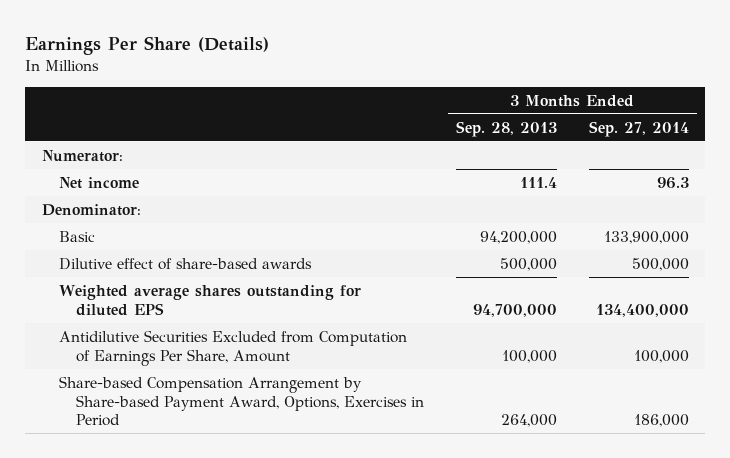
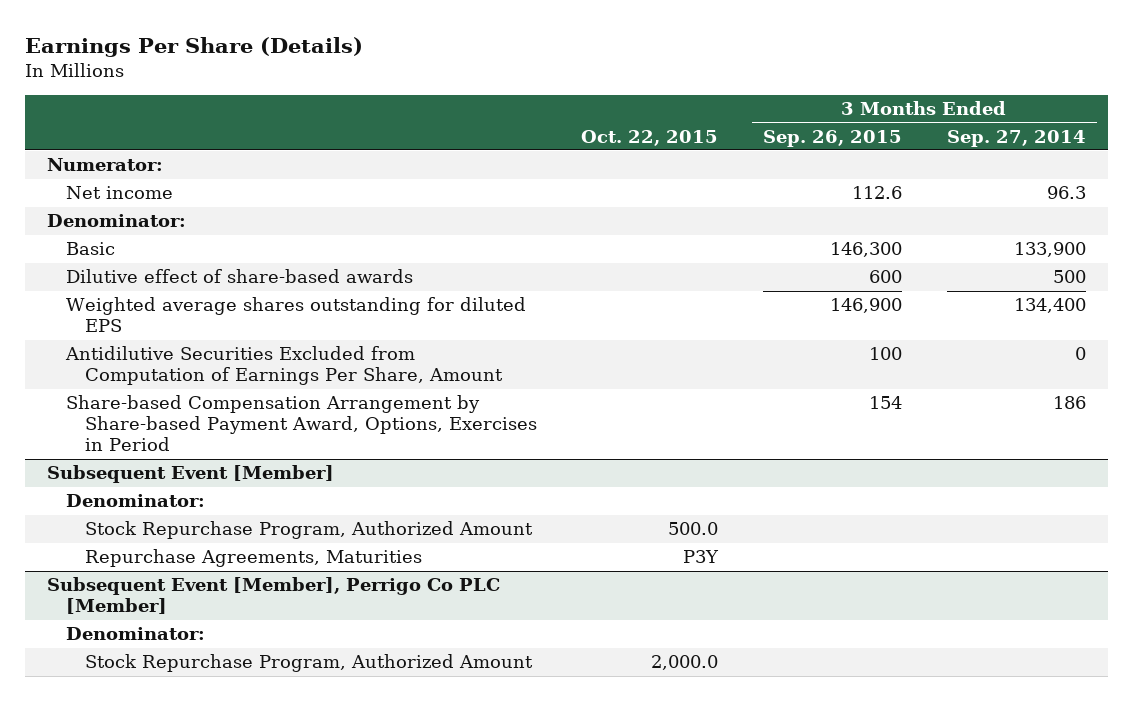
- | 3 Months Ended Sep. 28, 2013 | 3 Months Ended Sep. 27, 2014
+ | Oct. 22, 2015 | 3 Months Ended Sep. 26, 2015 | 3 Months Ended Sep. 27, 2014
- Basic | 94,200,000 | 133,900,000
- Dilutive effect of share-based awards | 500,000 | 500,000
- Weighted average shares outstanding for diluted EPS | 94,700,000 | 134,400,000
- Antidilutive Securities Excluded from Computation of Earnings Per Share, Amount | 100,000 | 100,000
- Share-based Compensation Arrangement by Share-based Payment Award, Options, Exercises in Period | 264,000 | 186,000
+ Basic | | 146,300 | 133,900
+ Dilutive effect of share-based awards | | 600 | 500
+ Weighted average shares outstanding for diluted EPS | | 146,900 | 134,400
+ Antidilutive Securities Excluded from Computation of Earnings Per Share, Amount | | 100 | 0
+ Share-based Compensation Arrangement by Share-based Payment Award, Options, Exercises in Period | | 154 | 186
+ Subsequent Event [Member]
+ Denominator:
+ Stock Repurchase Program, Authorized Amount | 500.0 | |
+ Repurchase Agreements, Maturities | P3Y | |
+ Subsequent Event [Member], Perrigo Co PLC [Member]
+ Denominator:
+ Stock Repurchase Program, Authorized Amount | 2,000.0 | |

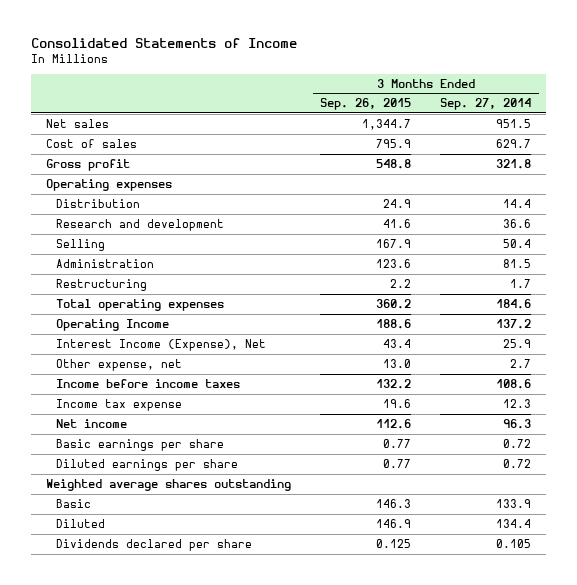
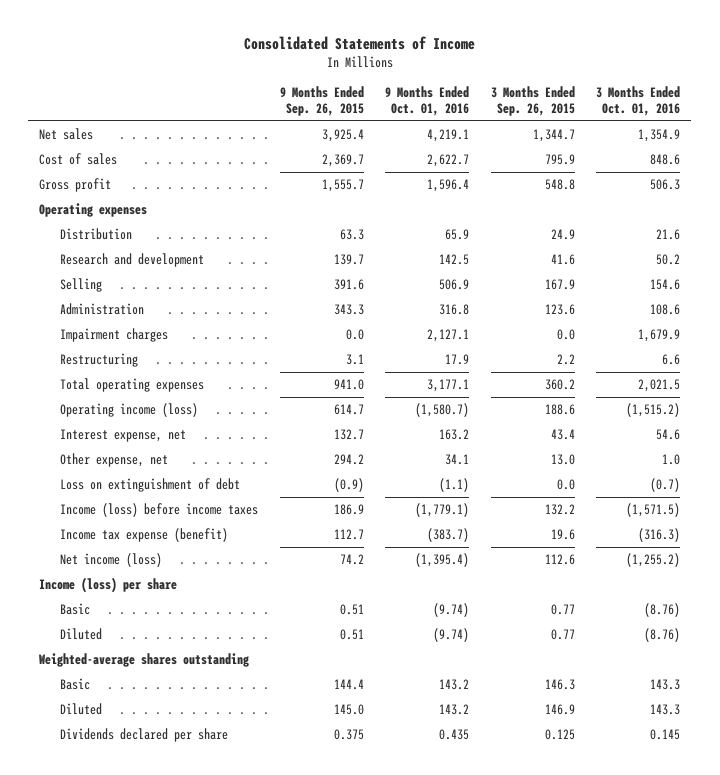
- | 3 Months Ended Sep. 26, 2015 | 3 Months Ended Sep. 27, 2014
+ | 9 Months Ended Sep. 26, 2015 | 9 Months Ended Oct. 01, 2016 | 3 Months Ended Sep. 26, 2015 | 3 Months Ended Oct. 01, 2016
+ Impairment charges | 0.0 | 2,127.1 | 0.0 | 1,679.9
- Operating Income | 188.6 | 137.2
- Interest Income (Expense), Net | 43.4 | 25.9
+ Operating income (loss) | 614.7 | (1,580.7) | 188.6 | (1,515.2)
+ Interest expense, net | 132.7 | 163.2 | 43.4 | 54.6
- Income before income taxes | 132.2 | 108.6
- Income tax expense | 19.6 | 12.3
- Net income | 112.6 | 96.3
- Basic earnings per share | 0.77 | 0.72
- Diluted earnings per share | 0.77 | 0.72
- Weighted average shares outstanding
+ Loss on extinguishment of debt | (0.9) | (1.1) | 0.0 | (0.7)
+ Income (loss) before income taxes | 186.9 | (1,779.1) | 132.2 | (1,571.5)
+ Income tax expense (benefit) | 112.7 | (383.7) | 19.6 | (316.3)
+ Net income (loss) | 74.2 | (1,395.4) | 112.6 | (1,255.2)
+ Income (loss) per share
+ Basic | 0.51 | (9.74) | 0.77 | (8.76)
+ Diluted | 0.51 | (9.74) | 0.77 | (8.76)
+ Weighted-average shares outstanding

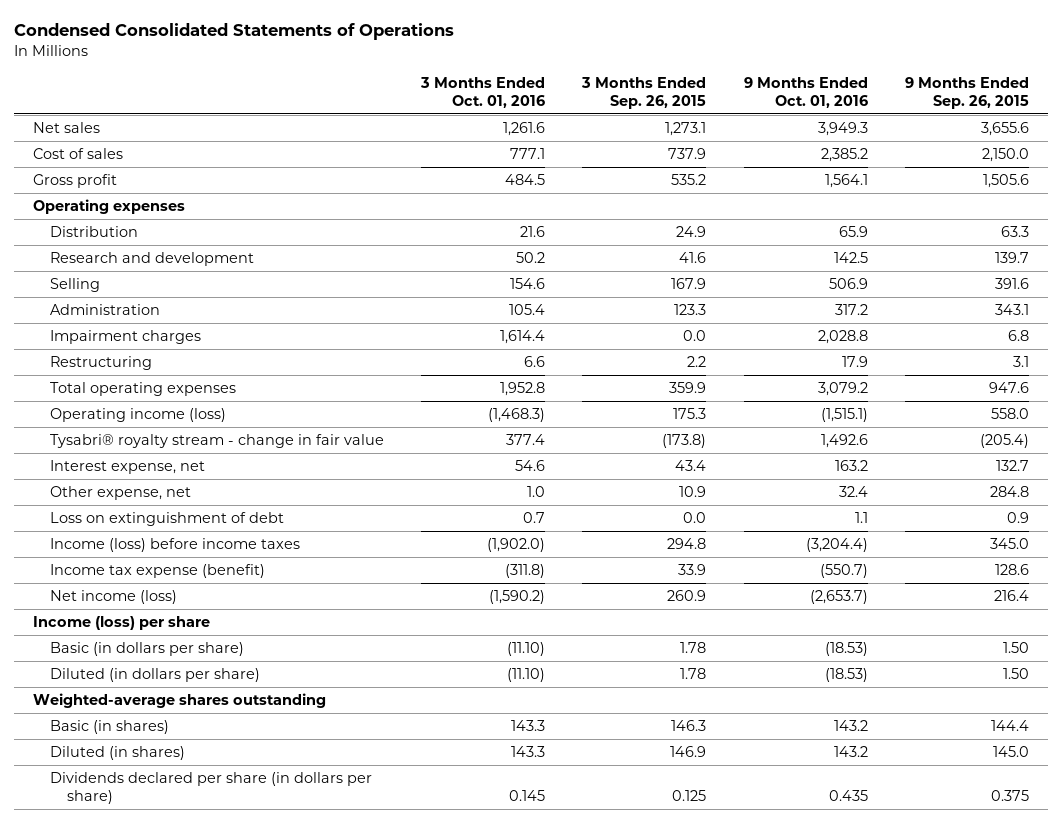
- Consolidated Statements of Income
+ Condensed Consolidated Statements of Operations
- | 9 Months Ended Sep. 26, 2015 | 9 Months Ended Oct. 01, 2016 | 3 Months Ended Sep. 26, 2015 | 3 Months Ended Oct. 01, 2016
+ | 3 Months Ended Oct. 01, 2016 | 3 Months Ended Sep. 26, 2015 | 9 Months Ended Oct. 01, 2016 | 9 Months Ended Sep. 26, 2015
- Net sales | 3,925.4 | 4,219.1 | 1,344.7 | 1,354.9
- Cost of sales | 2,369.7 | 2,622.7 | 795.9 | 848.6
- Gross profit | 1,555.7 | 1,596.4 | 548.8 | 506.3
+ Net sales | 1,261.6 | 1,273.1 | 3,949.3 | 3,655.6
+ Cost of sales | 777.1 | 737.9 | 2,385.2 | 2,150.0
+ Gross profit | 484.5 | 535.2 | 1,564.1 | 1,505.6
- Administration | 343.3 | 316.8 | 123.6 | 108.6
- Impairment charges | 0.0 | 2,127.1 | 0.0 | 1,679.9
+ Administration | 105.4 | 123.3 | 317.2 | 343.1
+ Impairment charges | 1,614.4 | 0.0 | 2,028.8 | 6.8
- Total operating expenses | 941.0 | 3,177.1 | 360.2 | 2,021.5
- Operating income (loss) | 614.7 | (1,580.7) | 188.6 | (1,515.2)
+ Total operating expenses | 1,952.8 | 359.9 | 3,079.2 | 947.6
+ Operating income (loss) | (1,468.3) | 175.3 | (1,515.1) | 558.0
+ Tysabri® royalty stream - change in fair value | 377.4 | (173.8) | 1,492.6 | (205.4)
- Other expense, net | 294.2 | 34.1 | 13.0 | 1.0
- Loss on extinguishment of debt | (0.9) | (1.1) | 0.0 | (0.7)
- Income (loss) before income taxes | 186.9 | (1,779.1) | 132.2 | (1,571.5)
- Income tax expense (benefit) | 112.7 | (383.7) | 19.6 | (316.3)
- Net income (loss) | 74.2 | (1,395.4) | 112.6 | (1,255.2)
+ Other expense, net | 1.0 | 10.9 | 32.4 | 284.8
+ Loss on extinguishment of debt | 0.7 | 0.0 | 1.1 | 0.9
+ Income (loss) before income taxes | (1,902.0) | 294.8 | (3,204.4) | 345.0
+ Income tax expense (benefit) | (311.8) | 33.9 | (550.7) | 128.6
+ Net income (loss) | (1,590.2) | 260.9 | (2,653.7) | 216.4
- Basic | 0.51 | (9.74) | 0.77 | (8.76)
- Diluted | 0.51 | (9.74) | 0.77 | (8.76)
+ Basic (in dollars per share) | (11.10) | 1.78 | (18.53) | 1.50
+ Diluted (in dollars per share) | (11.10) | 1.78 | (18.53) | 1.50
- Basic | 144.4 | 143.2 | 146.3 | 143.3
- Diluted | 145.0 | 143.2 | 146.9 | 143.3
- Dividends declared per share | 0.375 | 0.435 | 0.125 | 0.145
+ Basic (in shares) | 143.3 | 146.3 | 143.2 | 144.4
+ Diluted (in shares) | 143.3 | 146.9 | 143.2 | 145.0
+ Dividends declared per share (in dollars per share) | 0.145 | 0.125 | 0.435 | 0.375

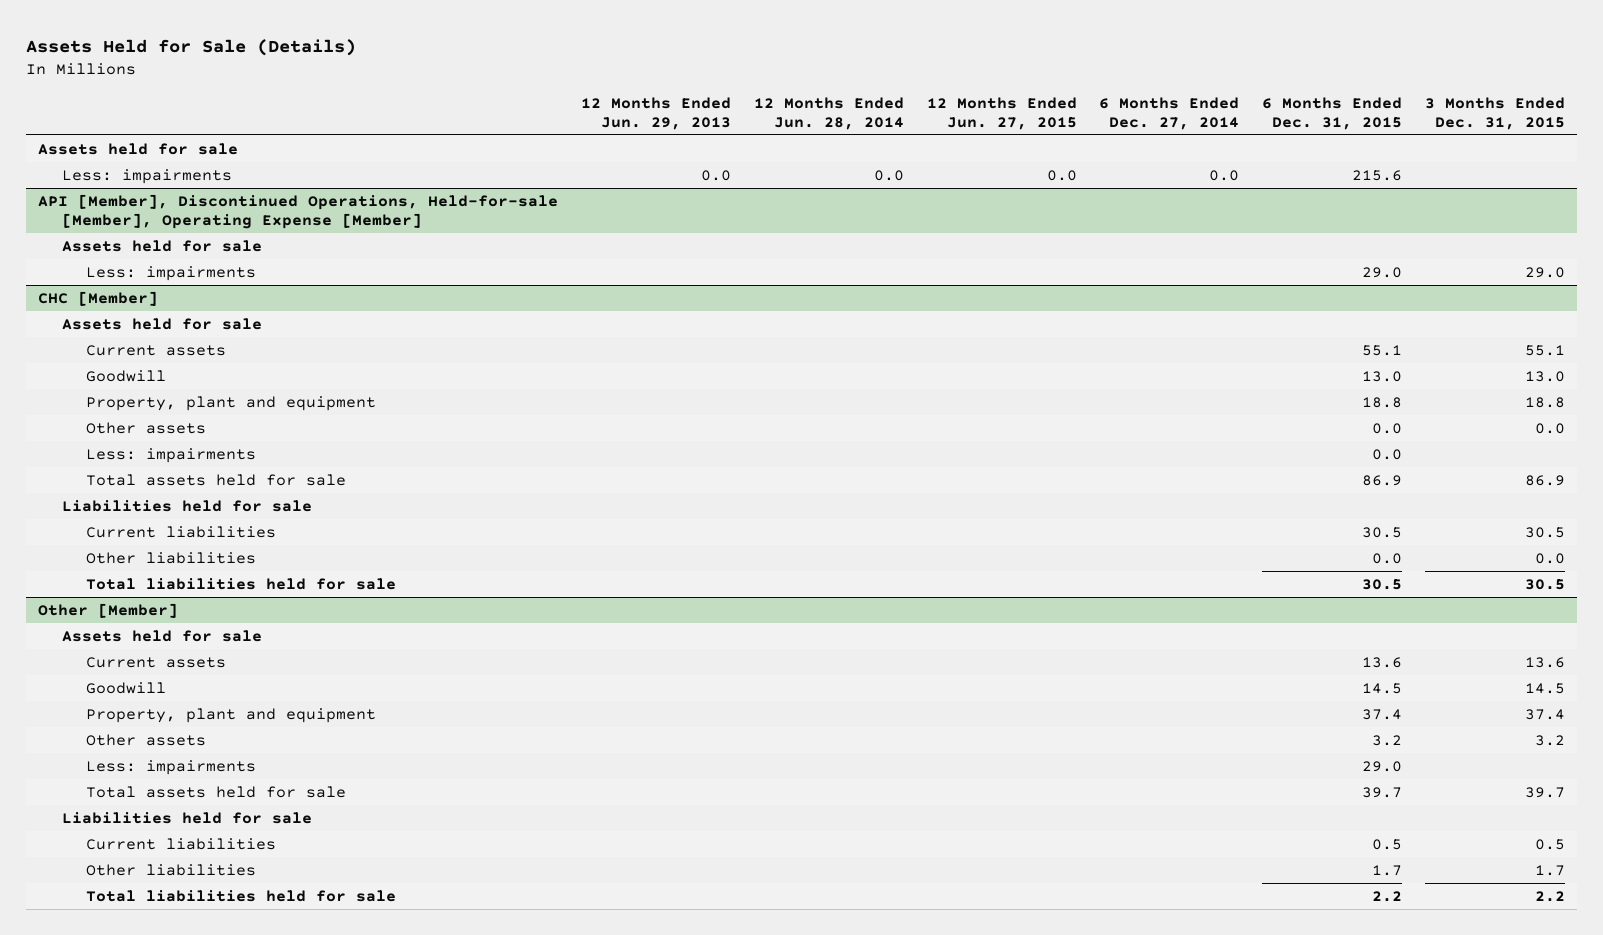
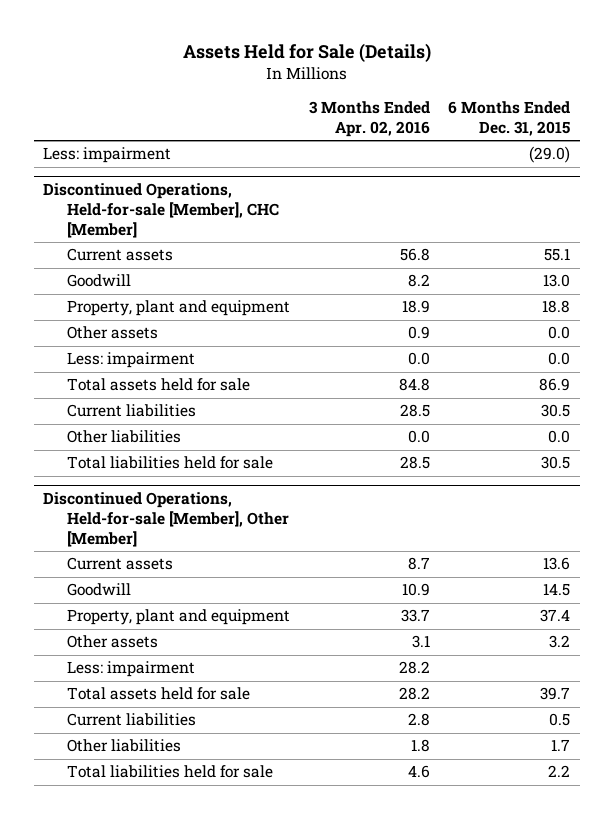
- | 12 Months Ended Jun. 29, 2013 | 12 Months Ended Jun. 28, 2014 | 12 Months Ended Jun. 27, 2015 | 6 Months Ended Dec. 27, 2014 | 6 Months Ended Dec. 31, 2015 | 3 Months Ended Dec. 31, 2015
+ | 3 Months Ended Apr. 02, 2016 | 6 Months Ended Dec. 31, 2015
- Assets held for sale
- Less: impairments | 0.0 | 0.0 | 0.0 | 0.0 | 215.6 |
- API [Member], Discontinued Operations, Held-for-sale [Member], Operating Expense [Member]
- Assets held for sale
- Less: impairments | | | | | 29.0 | 29.0
- CHC [Member]
- Assets held for sale
+ Less: impairment | | (29.0)
+ Discontinued Operations, Held-for-sale [Member], CHC [Member]
- Less: impairments | | | | | 0.0 |
+ Less: impairment | 0.0 | 0.0
- Liabilities held for sale
- Other [Member]
- Assets held for sale
+ Discontinued Operations, Held-for-sale [Member], Other [Member]
- Less: impairments | | | | | 29.0 |
+ Less: impairment | 28.2 |
- Liabilities held for sale

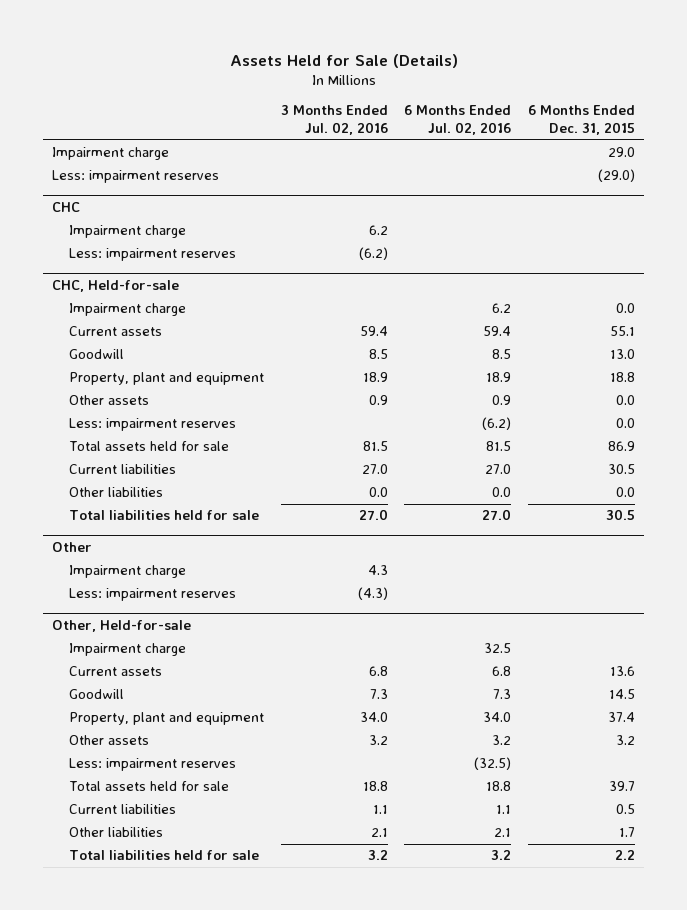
- | 3 Months Ended Apr. 02, 2016 | 6 Months Ended Dec. 31, 2015
+ | 3 Months Ended Jul. 02, 2016 | 6 Months Ended Jul. 02, 2016 | 6 Months Ended Dec. 31, 2015
- Less: impairment | | (29.0)
- Discontinued Operations, Held-for-sale [Member], CHC [Member]
+ Impairment charge | | | 29.0
+ Less: impairment reserves | | | (29.0)
+ CHC
+ Impairment charge | 6.2 | |
+ Less: impairment reserves | (6.2) | |
+ CHC, Held-for-sale
+ Impairment charge | | 6.2 | 0.0
- Less: impairment | 0.0 | 0.0
+ Less: impairment reserves | | (6.2) | 0.0
- Discontinued Operations, Held-for-sale [Member], Other [Member]
+ Other
+ Impairment charge | 4.3 | |
+ Less: impairment reserves | (4.3) | |
+ Other, Held-for-sale
+ Impairment charge | | 32.5 |
- Less: impairment | 28.2 |
+ Less: impairment reserves | | (32.5) |

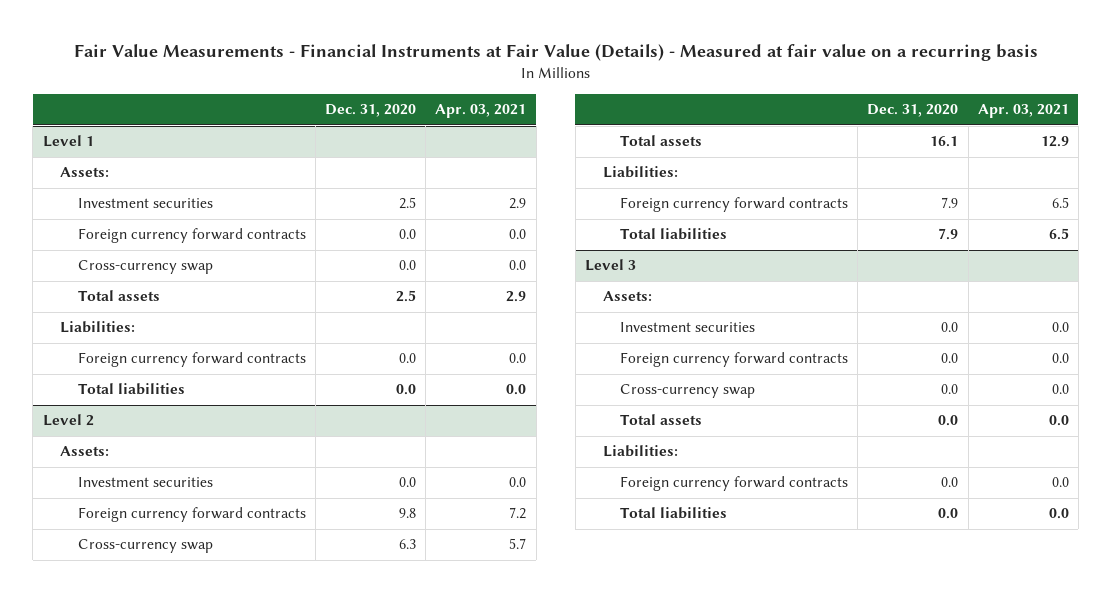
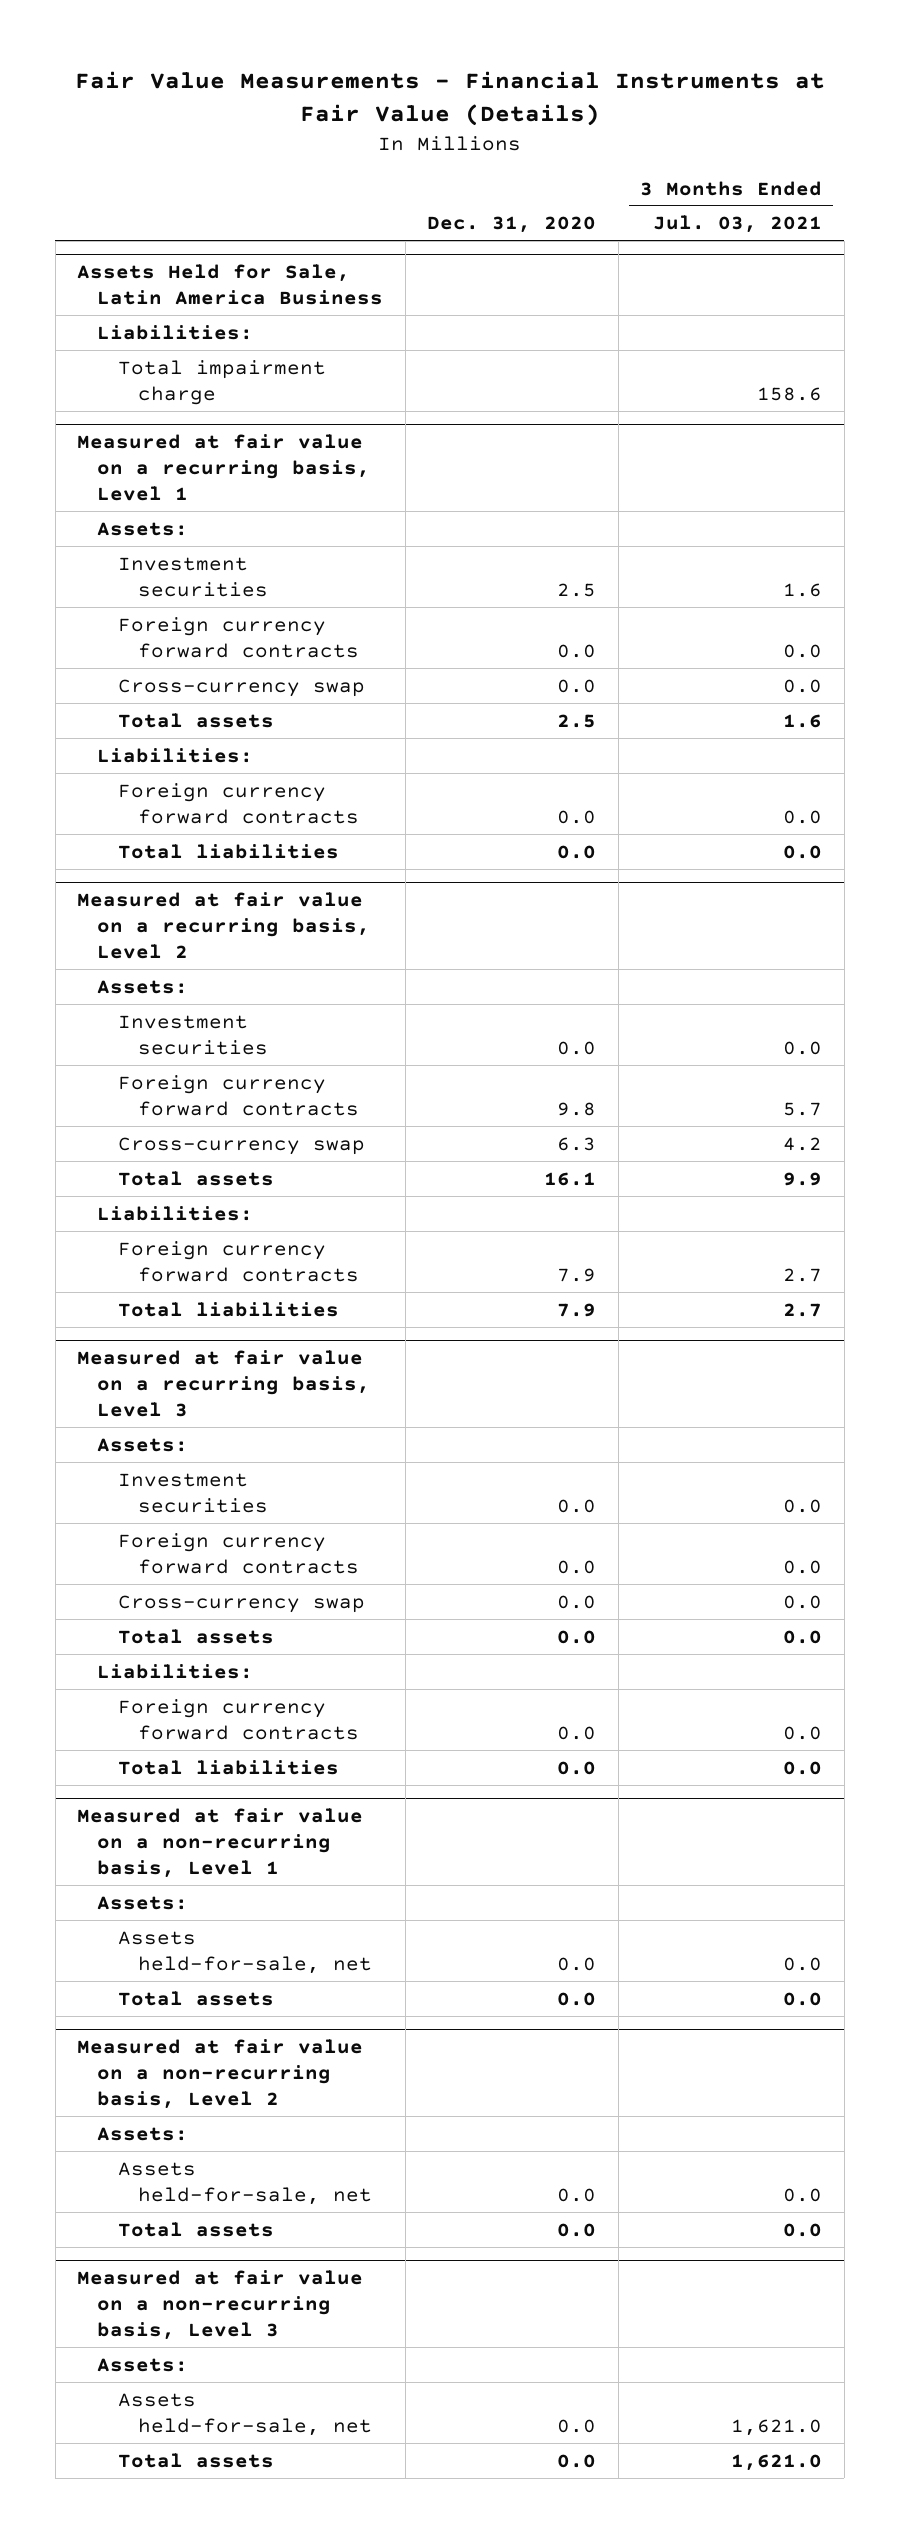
- Fair Value Measurements - Financial Instruments at Fair Value (Details) - Measured at fair value on a recurring basis
+ Fair Value Measurements - Financial Instruments at Fair Value (Details)
- | Dec. 31, 2020 | Apr. 03, 2021
+ | Dec. 31, 2020 | 3 Months Ended Jul. 03, 2021
- Level 1
+ Assets Held for Sale, Latin America Business
+ Liabilities:
+ Total impairment charge | | 158.6
+ Measured at fair value on a recurring basis, Level 1
- Level 2
+ Measured at fair value on a recurring basis, Level 2
- Level 3
+ Measured at fair value on a recurring basis, Level 3
+ Measured at fair value on a non-recurring basis, Level 1
+ Assets:
+ Assets held-for-sale, net | 0.0 | 0.0
+ Total assets | 0.0 | 0.0
+ Measured at fair value on a non-recurring basis, Level 2
+ Assets:
+ Assets held-for-sale, net | 0.0 | 0.0
+ Total assets | 0.0 | 0.0
+ Measured at fair value on a non-recurring basis, Level 3
+ Assets:
+ Assets held-for-sale, net | 0.0 | 1,621.0
+ Total assets | 0.0 | 1,621.0

